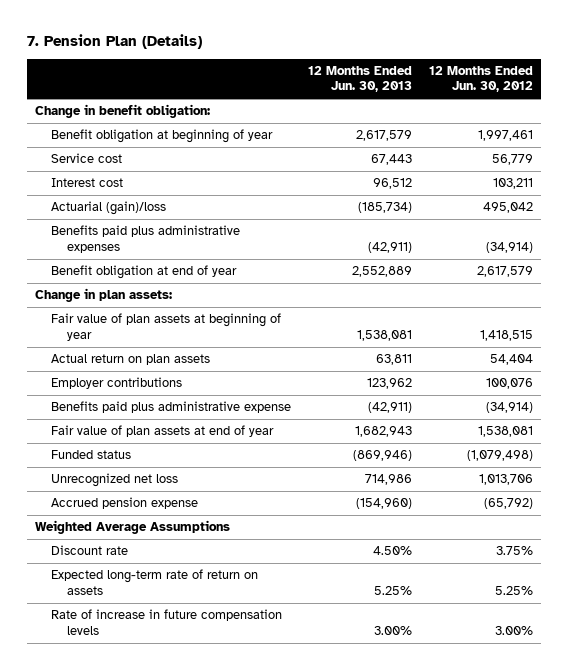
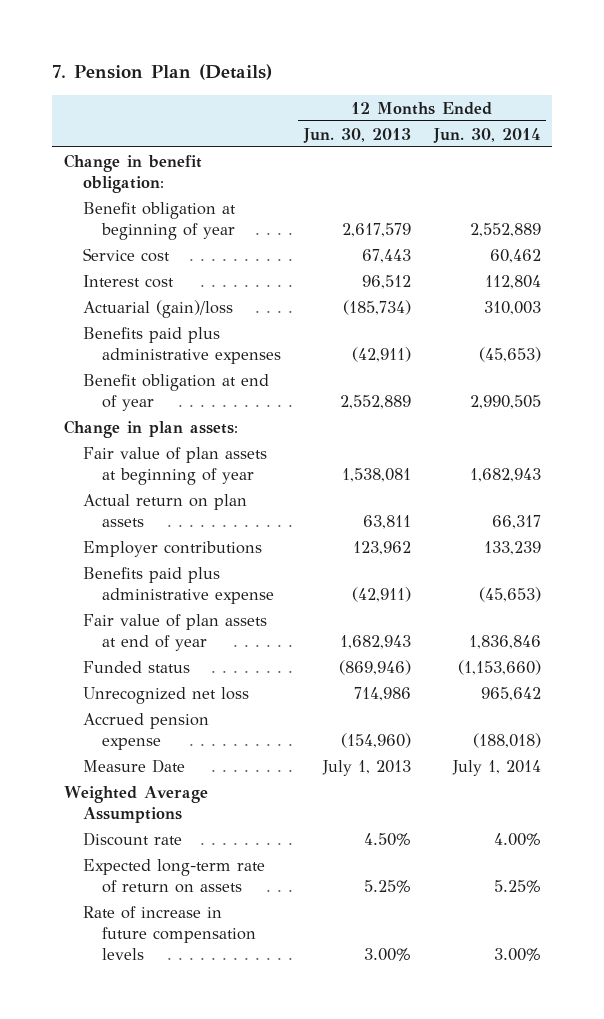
- | 12 Months Ended Jun. 30, 2013 | 12 Months Ended Jun. 30, 2012
+ | 12 Months Ended Jun. 30, 2013 | 12 Months Ended Jun. 30, 2014
+ Measure Date | July 1, 2013 | July 1, 2014

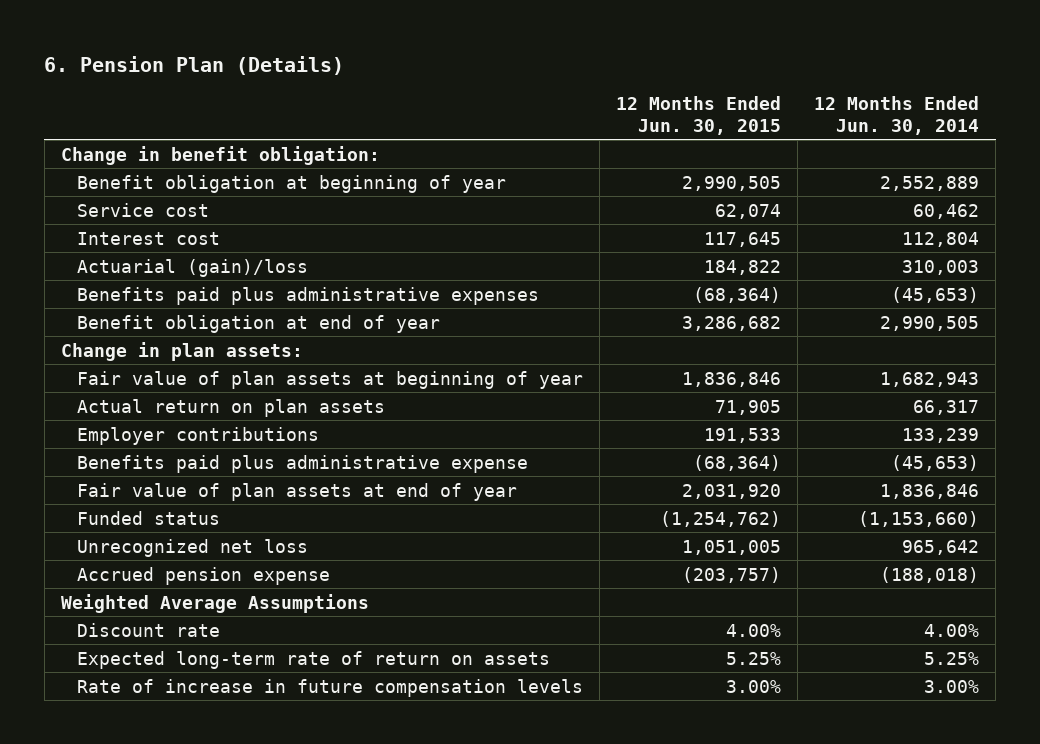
- 7. Pension Plan (Details)
+ 6. Pension Plan (Details)
- | 12 Months Ended Jun. 30, 2013 | 12 Months Ended Jun. 30, 2014
+ | 12 Months Ended Jun. 30, 2015 | 12 Months Ended Jun. 30, 2014
- Measure Date | July 1, 2013 | July 1, 2014

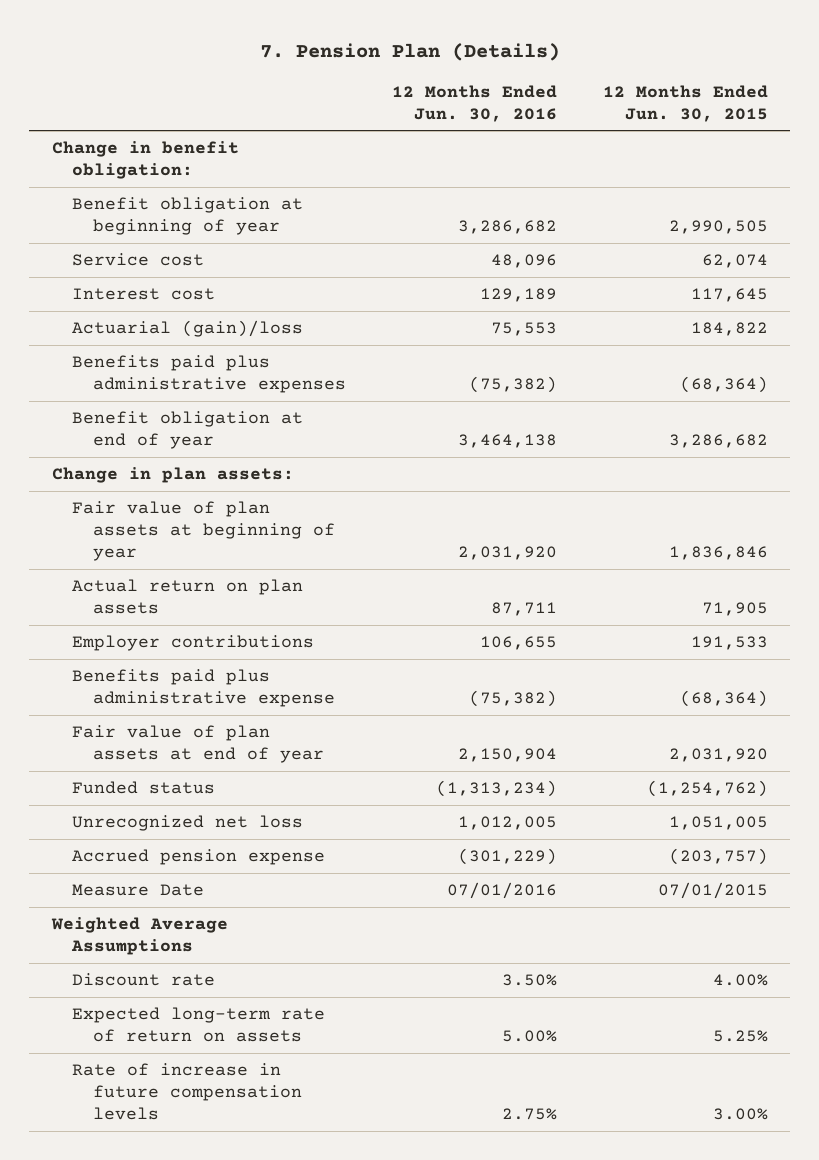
- 6. Pension Plan (Details)
+ 7. Pension Plan (Details)
- | 12 Months Ended Jun. 30, 2015 | 12 Months Ended Jun. 30, 2014
+ | 12 Months Ended Jun. 30, 2016 | 12 Months Ended Jun. 30, 2015
+ Measure Date | 07/01/2016 | 07/01/2015

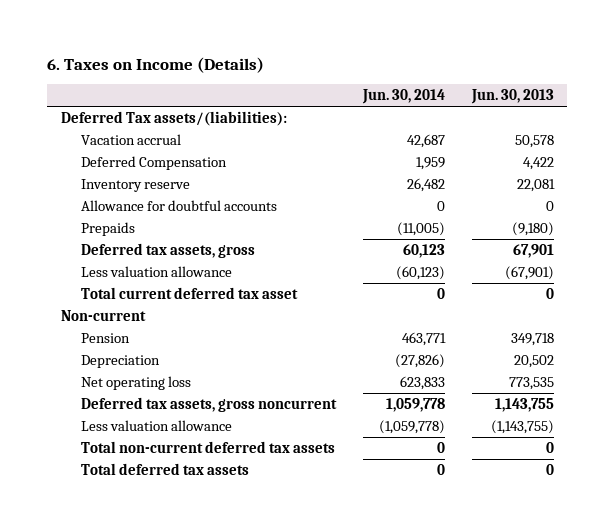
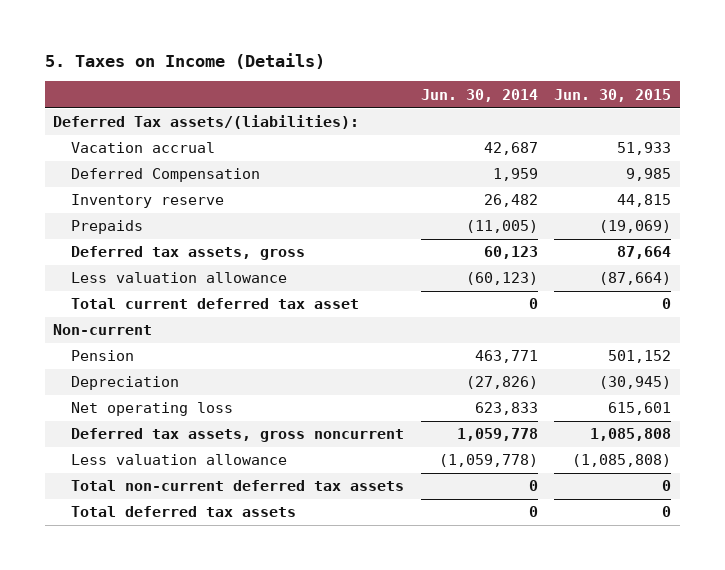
- 6. Taxes on Income (Details)
+ 5. Taxes on Income (Details)
- | Jun. 30, 2014 | Jun. 30, 2013
+ | Jun. 30, 2014 | Jun. 30, 2015
- Allowance for doubtful accounts | 0 | 0

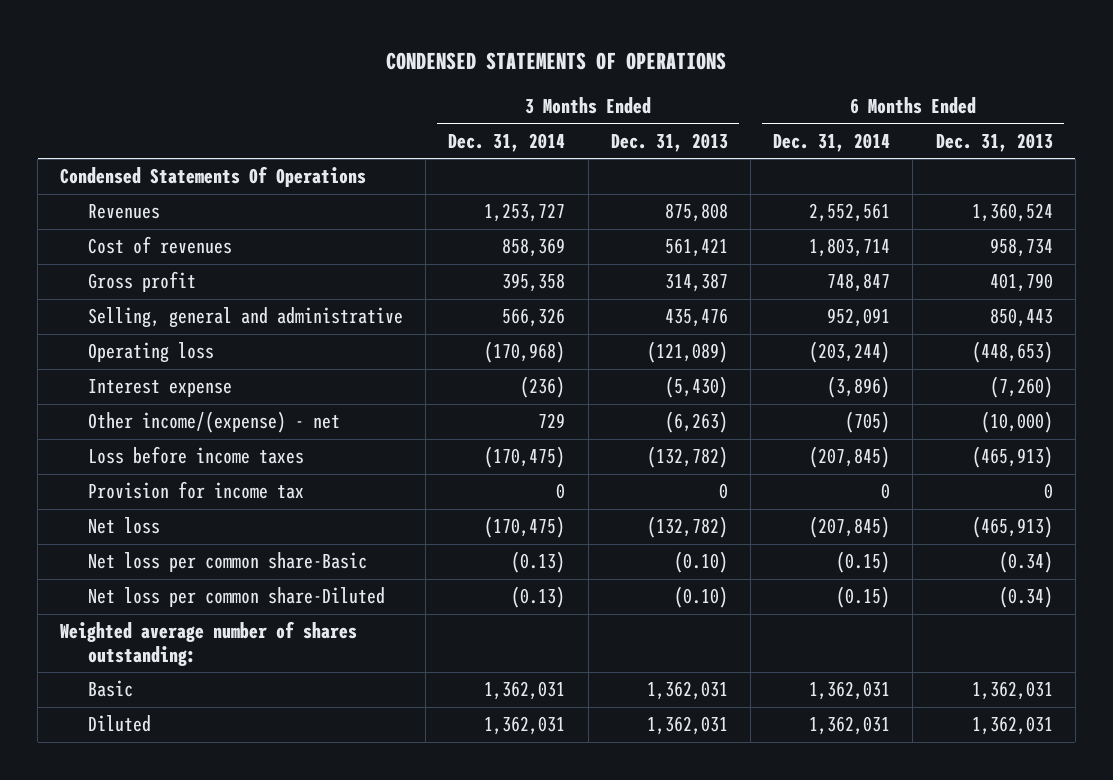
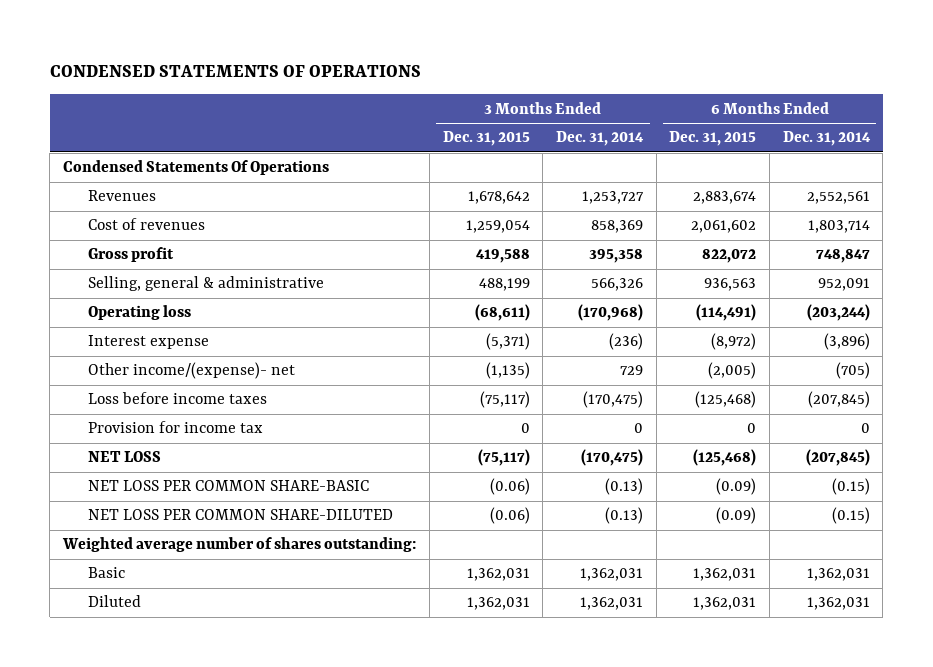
- | 3 Months Ended Dec. 31, 2014 | 3 Months Ended Dec. 31, 2013 | 6 Months Ended Dec. 31, 2014 | 6 Months Ended Dec. 31, 2013
+ | 3 Months Ended Dec. 31, 2015 | 3 Months Ended Dec. 31, 2014 | 6 Months Ended Dec. 31, 2015 | 6 Months Ended Dec. 31, 2014
- Selling, general and administrative | 566,326 | 435,476 | 952,091 | 850,443
+ Selling, general & administrative | 488,199 | 566,326 | 936,563 | 952,091
- Other income/(expense) - net | 729 | (6,263) | (705) | (10,000)
+ Other income/(expense)- net | (1,135) | 729 | (2,005) | (705)
- Net loss | (170,475) | (132,782) | (207,845) | (465,913)
- Net loss per common share-Basic | (0.13) | (0.10) | (0.15) | (0.34)
- Net loss per common share-Diluted | (0.13) | (0.10) | (0.15) | (0.34)
+ NET LOSS | (75,117) | (170,475) | (125,468) | (207,845)
+ NET LOSS PER COMMON SHARE-BASIC | (0.06) | (0.13) | (0.09) | (0.15)
+ NET LOSS PER COMMON SHARE-DILUTED | (0.06) | (0.13) | (0.09) | (0.15)

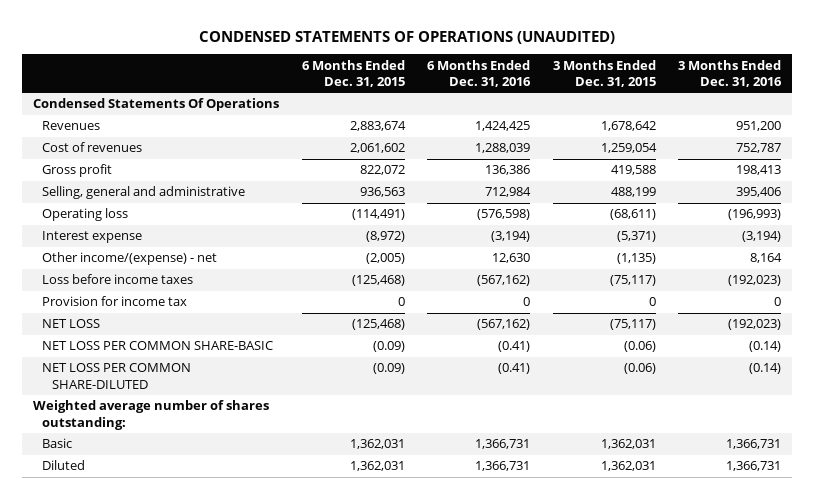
- CONDENSED STATEMENTS OF OPERATIONS
+ CONDENSED STATEMENTS OF OPERATIONS (UNAUDITED)
- | 3 Months Ended Dec. 31, 2015 | 3 Months Ended Dec. 31, 2014 | 6 Months Ended Dec. 31, 2015 | 6 Months Ended Dec. 31, 2014
+ | 6 Months Ended Dec. 31, 2015 | 6 Months Ended Dec. 31, 2016 | 3 Months Ended Dec. 31, 2015 | 3 Months Ended Dec. 31, 2016
- Selling, general & administrative | 488,199 | 566,326 | 936,563 | 952,091
+ Selling, general and administrative | 936,563 | 712,984 | 488,199 | 395,406
- Other income/(expense)- net | (1,135) | 729 | (2,005) | (705)
+ Other income/(expense) - net | (2,005) | 12,630 | (1,135) | 8,164

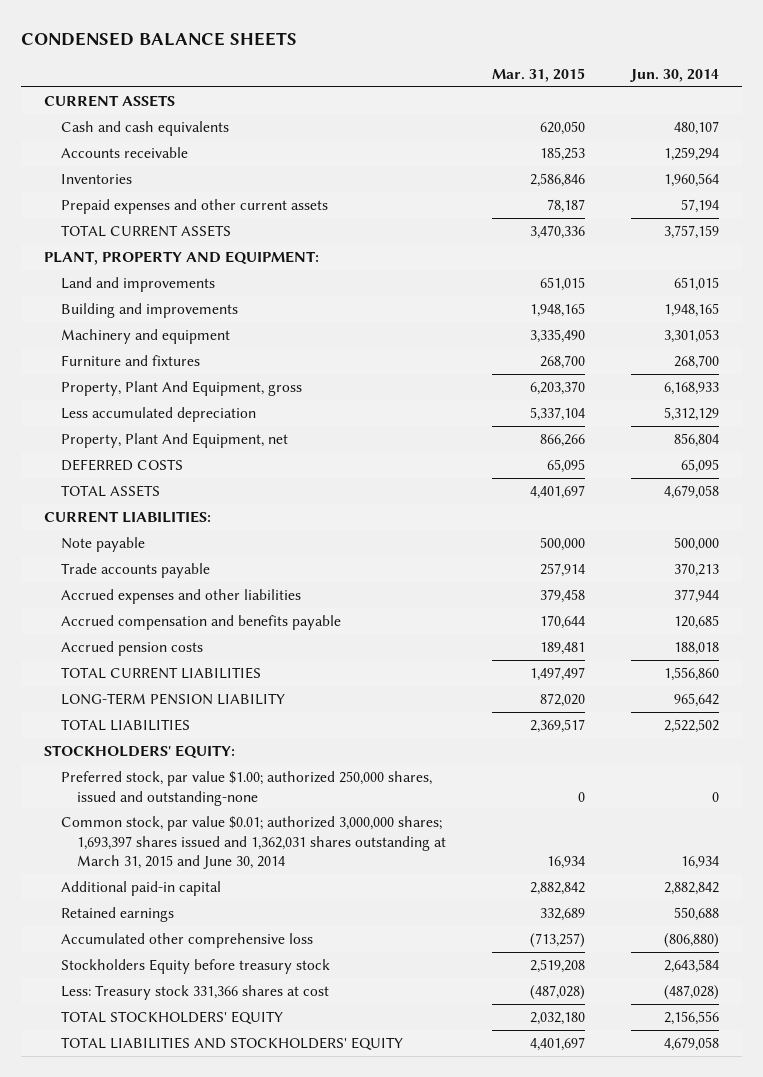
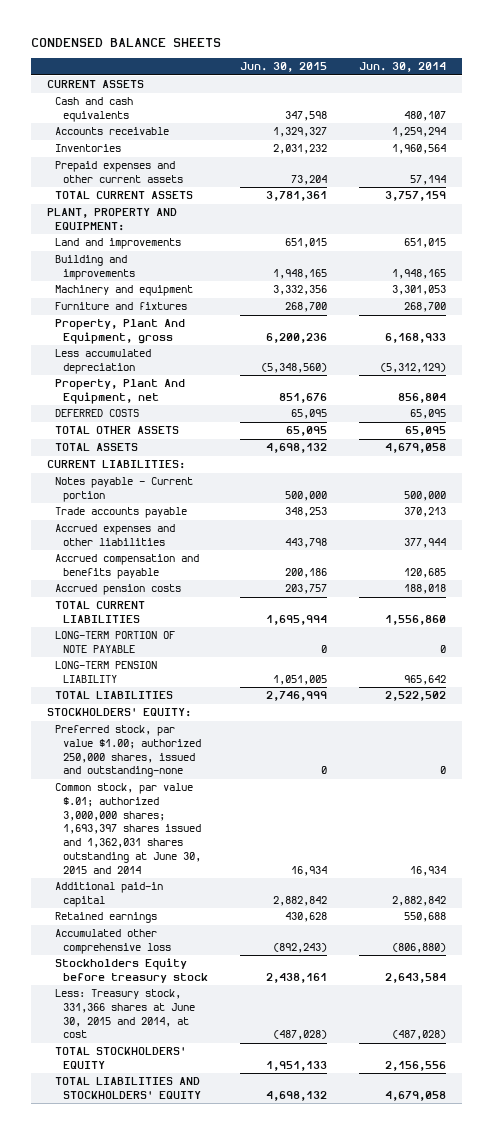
- | Mar. 31, 2015 | Jun. 30, 2014
+ | Jun. 30, 2015 | Jun. 30, 2014
- Less accumulated depreciation | 5,337,104 | 5,312,129
+ Less accumulated depreciation | (5,348,560) | (5,312,129)
+ TOTAL OTHER ASSETS | 65,095 | 65,095
- Note payable | 500,000 | 500,000
+ Notes payable - Current portion | 500,000 | 500,000
+ LONG-TERM PORTION OF NOTE PAYABLE | 0 | 0
- Common stock, par value $0.01; authorized 3,000,000 shares; 1,693,397 shares issued and 1,362,031 shares outstanding at March 31, 2015 and June 30, 2014 | 16,934 | 16,934
+ Common stock, par value $.01; authorized 3,000,000 shares; 1,693,397 shares issued and 1,362,031 shares outstanding at June 30, 2015 and 2014 | 16,934 | 16,934
- Less: Treasury stock 331,366 shares at cost | (487,028) | (487,028)
+ Less: Treasury stock, 331,366 shares at June 30, 2015 and 2014, at cost | (487,028) | (487,028)

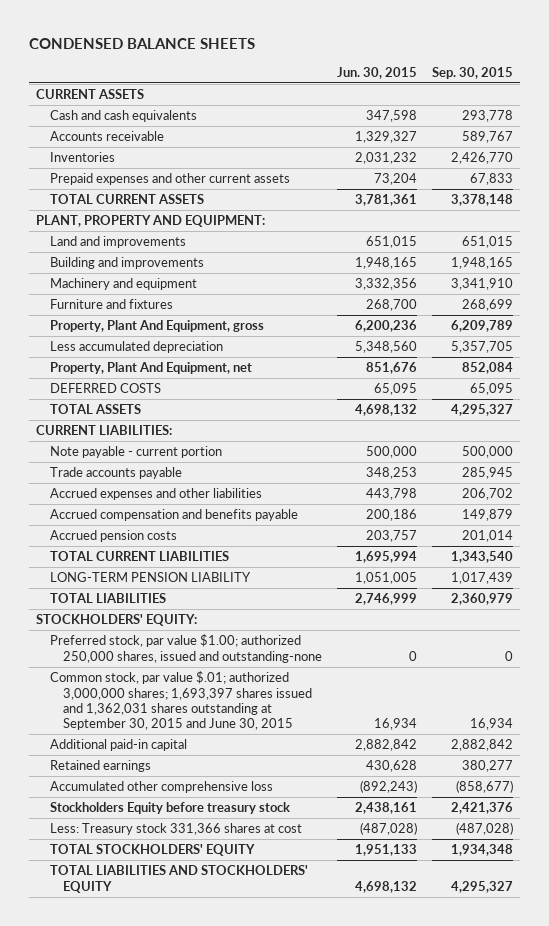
- | Jun. 30, 2015 | Jun. 30, 2014
+ | Jun. 30, 2015 | Sep. 30, 2015
- Less accumulated depreciation | (5,348,560) | (5,312,129)
+ Less accumulated depreciation | 5,348,560 | 5,357,705
- TOTAL OTHER ASSETS | 65,095 | 65,095
- Notes payable - Current portion | 500,000 | 500,000
+ Note payable - current portion | 500,000 | 500,000
- LONG-TERM PORTION OF NOTE PAYABLE | 0 | 0
- Common stock, par value $.01; authorized 3,000,000 shares; 1,693,397 shares issued and 1,362,031 shares outstanding at June 30, 2015 and 2014 | 16,934 | 16,934
+ Common stock, par value $.01; authorized 3,000,000 shares; 1,693,397 shares issued and 1,362,031 shares outstanding at September 30, 2015 and June 30, 2015 | 16,934 | 16,934
- Less: Treasury stock, 331,366 shares at June 30, 2015 and 2014, at cost | (487,028) | (487,028)
+ Less: Treasury stock 331,366 shares at cost | (487,028) | (487,028)

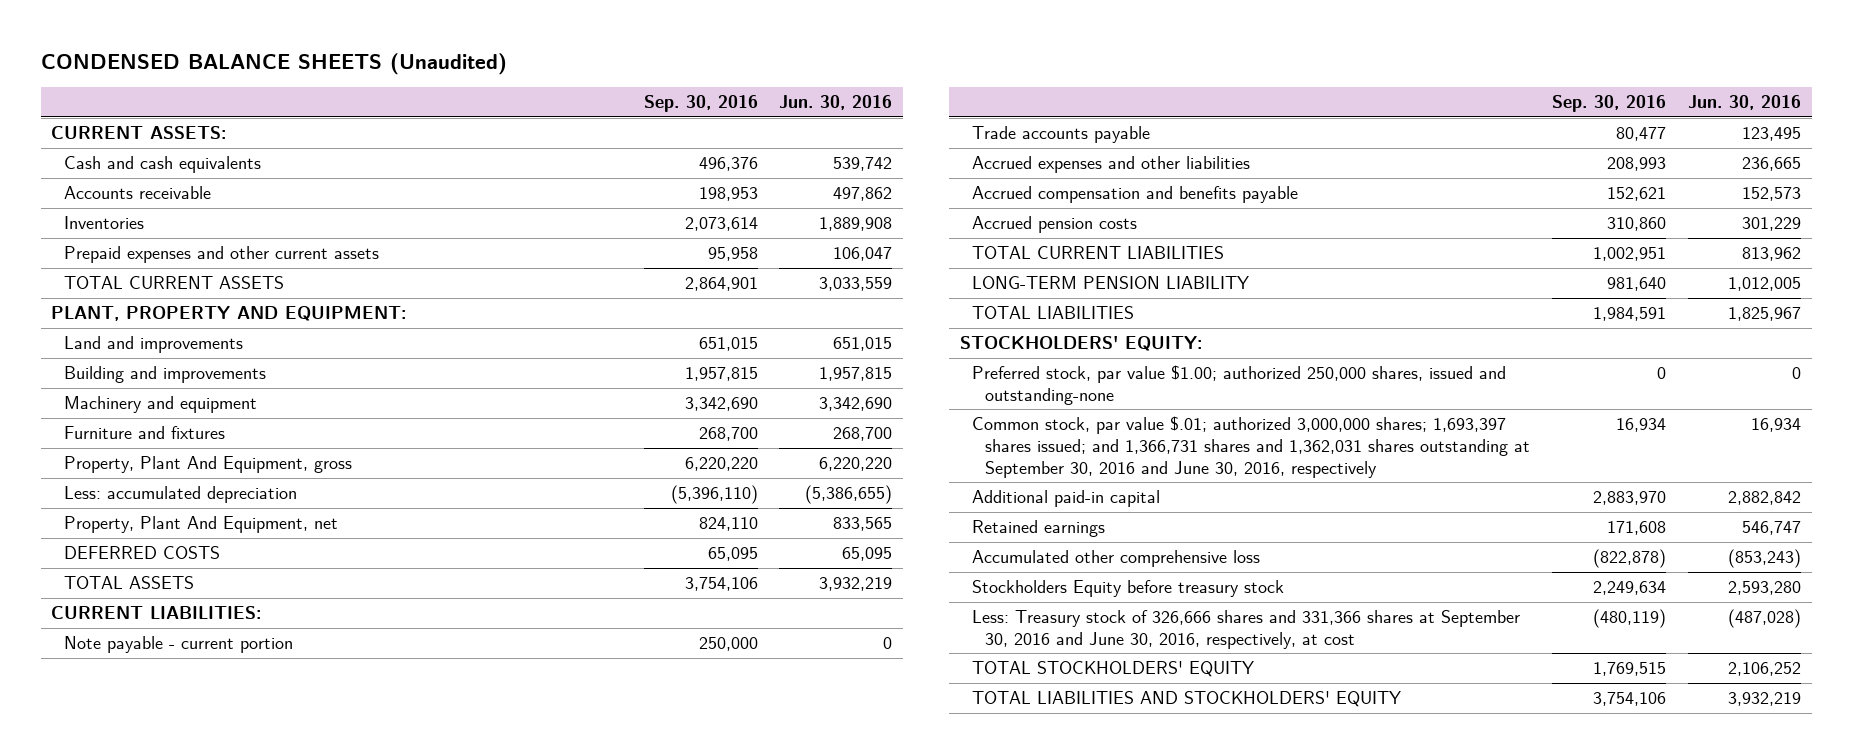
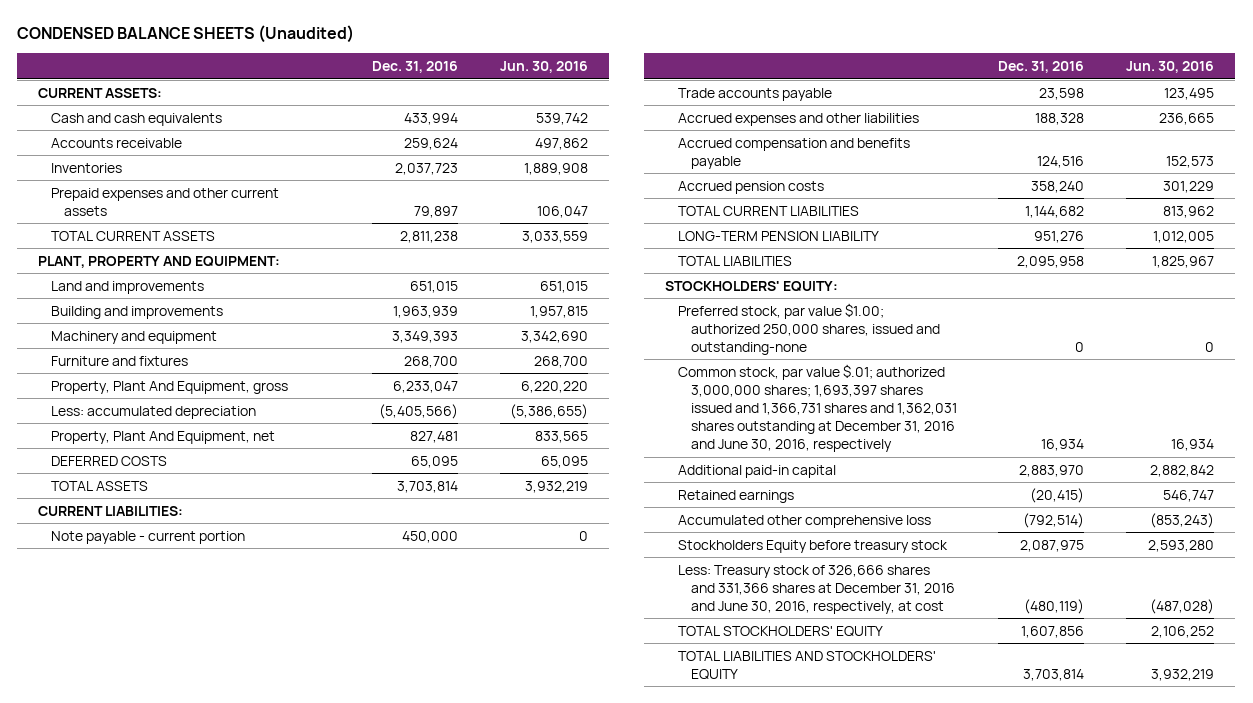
- | Sep. 30, 2016 | Jun. 30, 2016
+ | Dec. 31, 2016 | Jun. 30, 2016
- Common stock, par value $.01; authorized 3,000,000 shares; 1,693,397 shares issued; and 1,366,731 shares and 1,362,031 shares outstanding at September 30, 2016 and June 30, 2016, respectively | 16,934 | 16,934
+ Common stock, par value $.01; authorized 3,000,000 shares; 1,693,397 shares issued and 1,366,731 shares and 1,362,031 shares outstanding at December 31, 2016 and June 30, 2016, respectively | 16,934 | 16,934
- Less: Treasury stock of 326,666 shares and 331,366 shares at September 30, 2016 and June 30, 2016, respectively, at cost | (480,119) | (487,028)
+ Less: Treasury stock of 326,666 shares and 331,366 shares at December 31, 2016 and June 30, 2016, respectively, at cost | (480,119) | (487,028)

